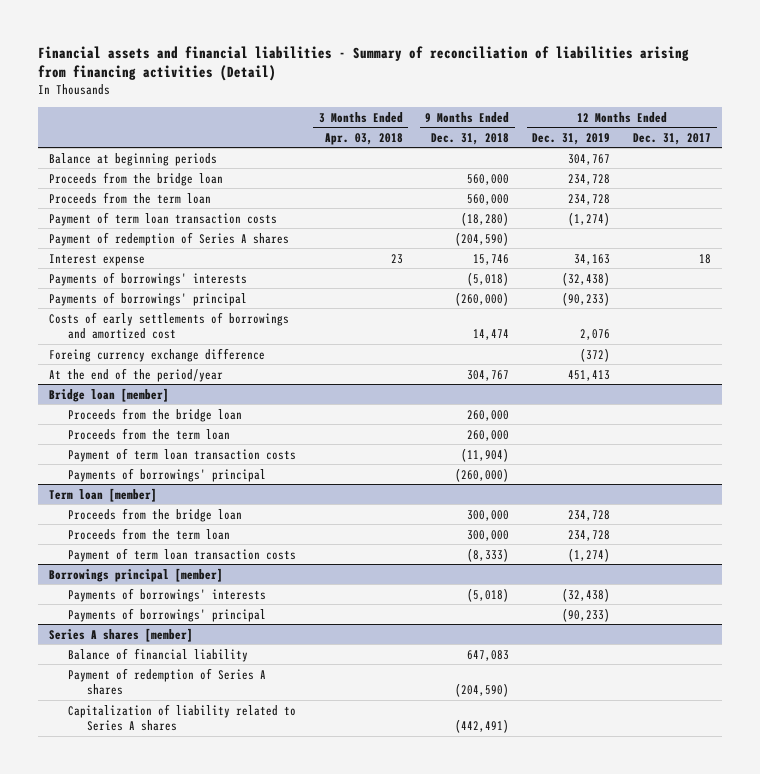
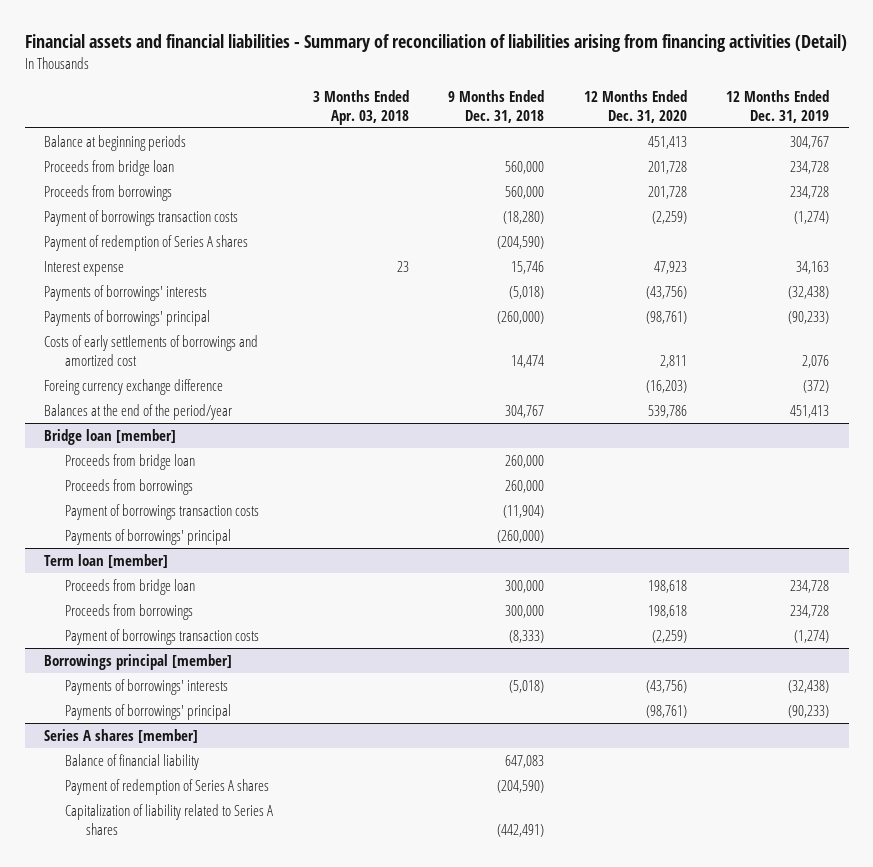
- | 3 Months Ended Apr. 03, 2018 | 9 Months Ended Dec. 31, 2018 | 12 Months Ended Dec. 31, 2019 | 12 Months Ended Dec. 31, 2017
+ | 3 Months Ended Apr. 03, 2018 | 9 Months Ended Dec. 31, 2018 | 12 Months Ended Dec. 31, 2020 | 12 Months Ended Dec. 31, 2019
- Proceeds from the bridge loan | | 560,000 | 234,728 |
- Proceeds from the term loan | | 560,000 | 234,728 |
- Payment of term loan transaction costs | | (18,280) | (1,274) |
+ Proceeds from bridge loan | | 560,000 | 201,728 | 234,728
+ Proceeds from borrowings | | 560,000 | 201,728 | 234,728
+ Payment of borrowings transaction costs | | (18,280) | (2,259) | (1,274)
- At the end of the period/year | | 304,767 | 451,413 |
+ Balances at the end of the period/year | | 304,767 | 539,786 | 451,413
@ Bridge loan [member]
- Proceeds from the bridge loan | | 260,000 | |
- Proceeds from the term loan | | 260,000 | |
- Payment of term loan transaction costs | | (11,904) | |
+ Proceeds from bridge loan | | 260,000 | |
+ Proceeds from borrowings | | 260,000 | |
+ Payment of borrowings transaction costs | | (11,904) | |
@ Term loan [member]
- Proceeds from the bridge loan | | 300,000 | 234,728 |
- Proceeds from the term loan | | 300,000 | 234,728 |
- Payment of term loan transaction costs | | (8,333) | (1,274) |
+ Proceeds from bridge loan | | 300,000 | 198,618 | 234,728
+ Proceeds from borrowings | | 300,000 | 198,618 | 234,728
+ Payment of borrowings transaction costs | | (8,333) | (2,259) | (1,274)

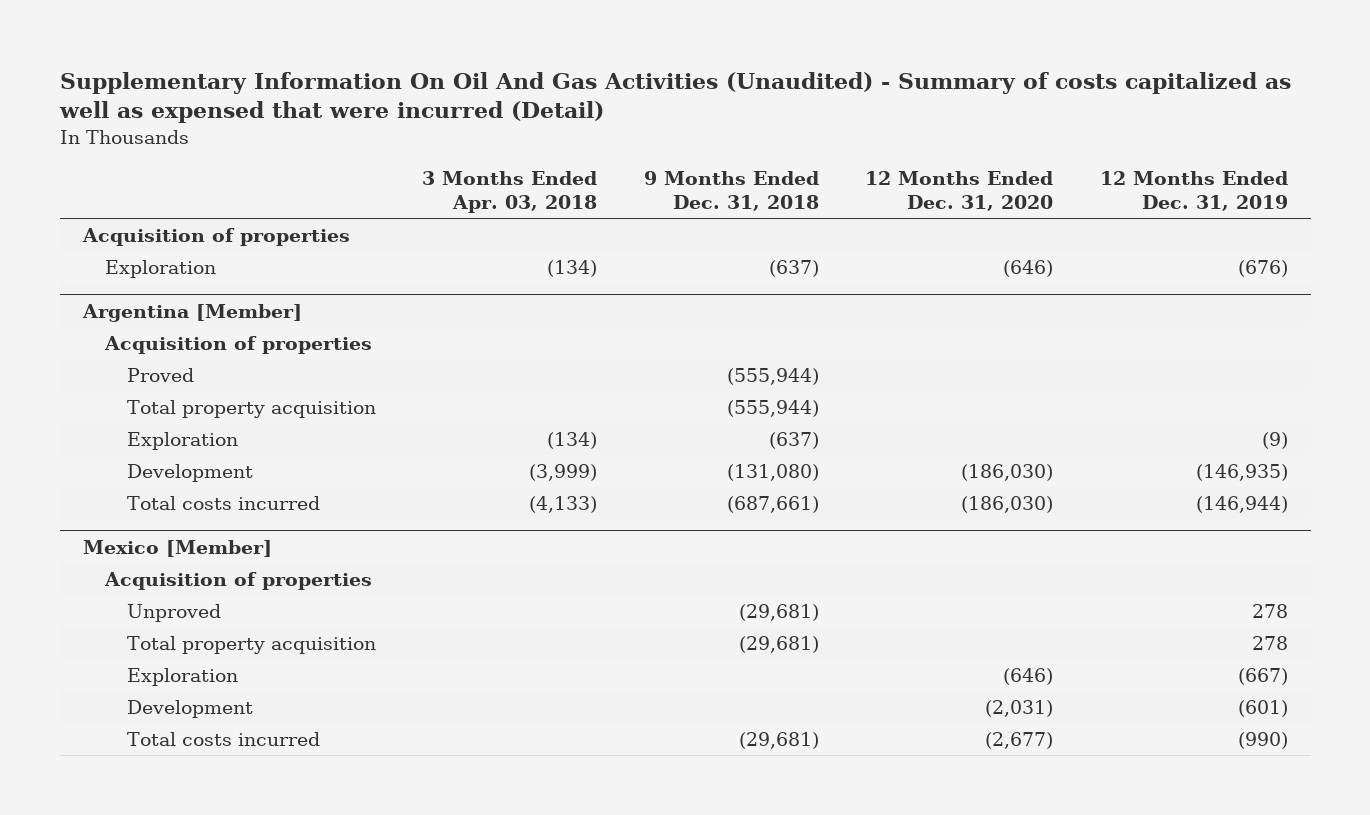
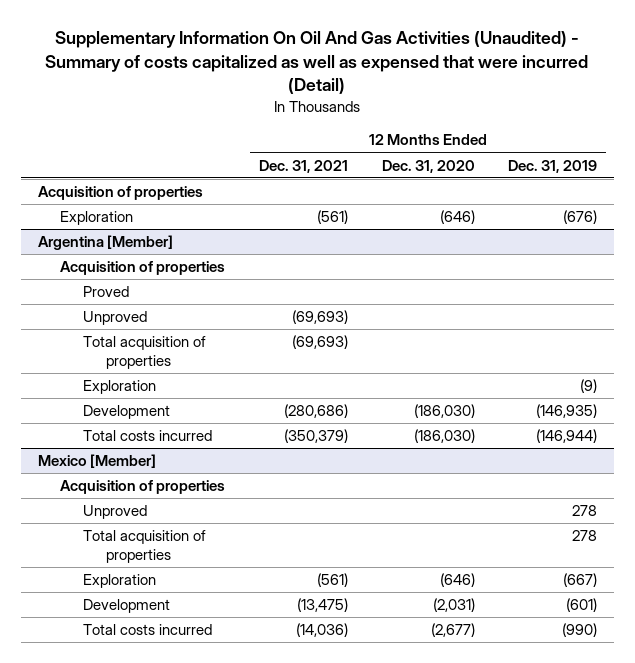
- | 3 Months Ended Apr. 03, 2018 | 9 Months Ended Dec. 31, 2018 | 12 Months Ended Dec. 31, 2020 | 12 Months Ended Dec. 31, 2019
+ | 12 Months Ended Dec. 31, 2021 | 12 Months Ended Dec. 31, 2020 | 12 Months Ended Dec. 31, 2019
@ Argentina [Member]
- Total property acquisition | | (555,944) | |
+ Unproved | (69,693) | |
+ Total acquisition of properties | (69,693) | |
@ Mexico [Member]
- Total property acquisition | | (29,681) | | 278
+ Total acquisition of properties | | | 278

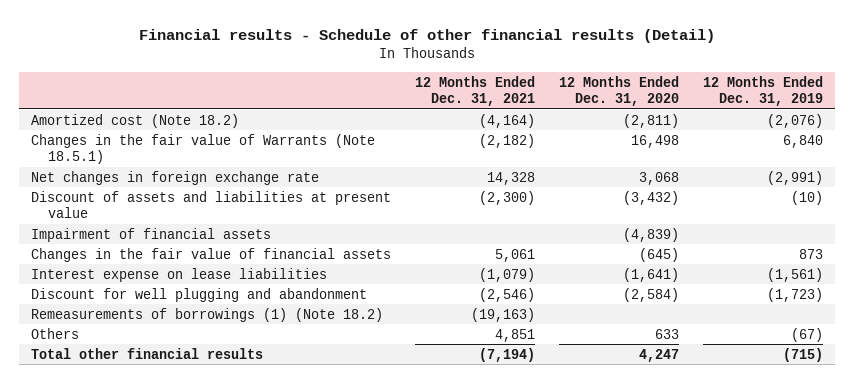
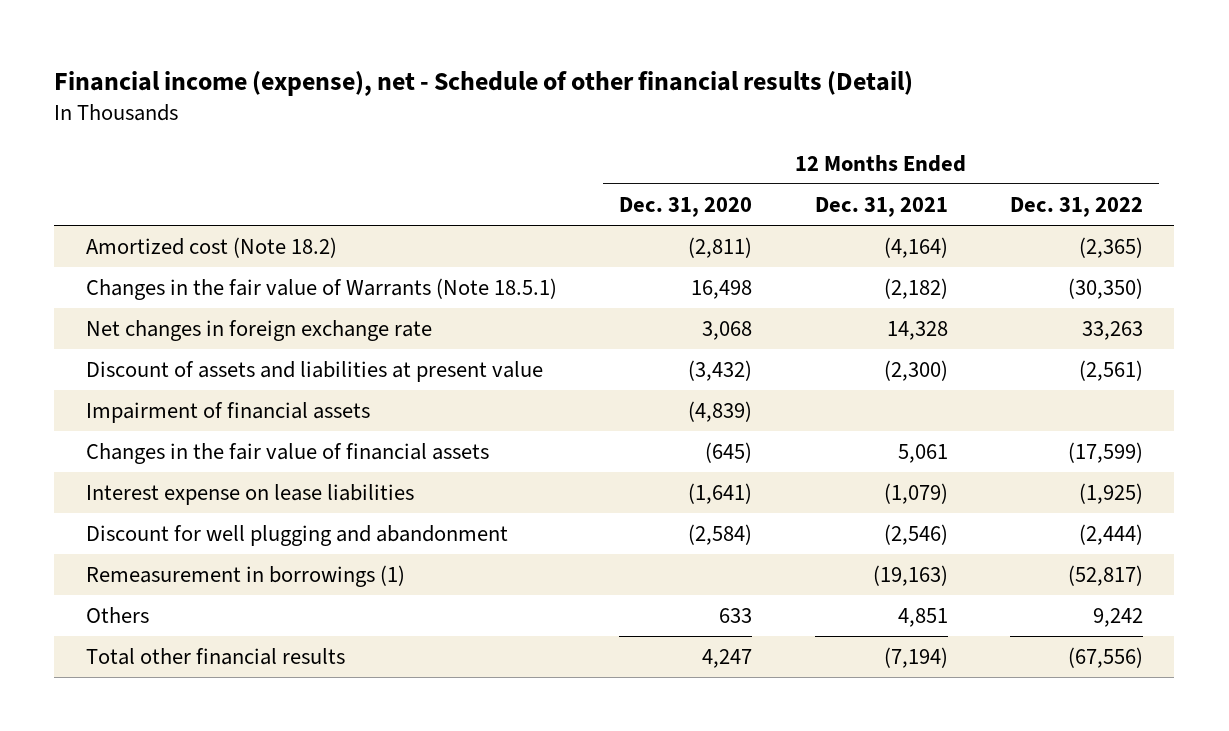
- Financial results - Schedule of other financial results (Detail)
+ Financial income (expense), net - Schedule of other financial results (Detail)
- | 12 Months Ended Dec. 31, 2021 | 12 Months Ended Dec. 31, 2020 | 12 Months Ended Dec. 31, 2019
+ | 12 Months Ended Dec. 31, 2020 | 12 Months Ended Dec. 31, 2021 | 12 Months Ended Dec. 31, 2022
- Remeasurements of borrowings (1) (Note 18.2) | (19,163) | |
+ Remeasurement in borrowings (1) | | (19,163) | (52,817)

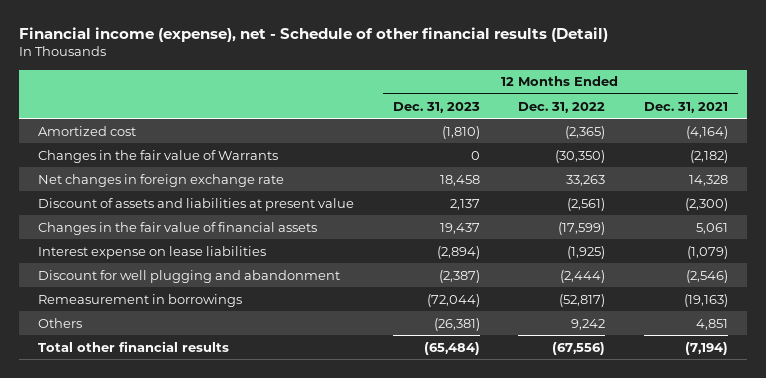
- | 12 Months Ended Dec. 31, 2020 | 12 Months Ended Dec. 31, 2021 | 12 Months Ended Dec. 31, 2022
+ | 12 Months Ended Dec. 31, 2023 | 12 Months Ended Dec. 31, 2022 | 12 Months Ended Dec. 31, 2021
- Amortized cost (Note 18.2) | (2,811) | (4,164) | (2,365)
- Changes in the fair value of Warrants (Note 18.5.1) | 16,498 | (2,182) | (30,350)
+ Amortized cost | (1,810) | (2,365) | (4,164)
+ Changes in the fair value of Warrants | 0 | (30,350) | (2,182)
- Impairment of financial assets | (4,839) | |
- Remeasurement in borrowings (1) | | (19,163) | (52,817)
+ Remeasurement in borrowings | (72,044) | (52,817) | (19,163)

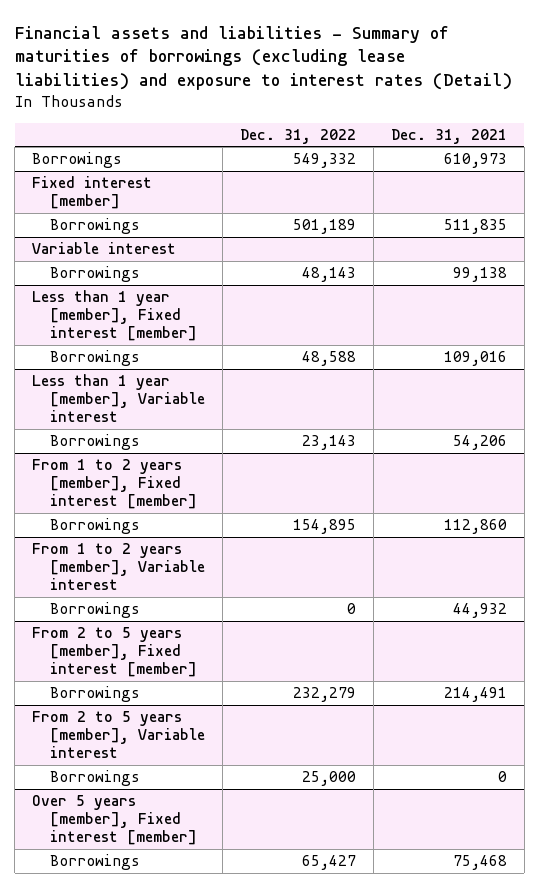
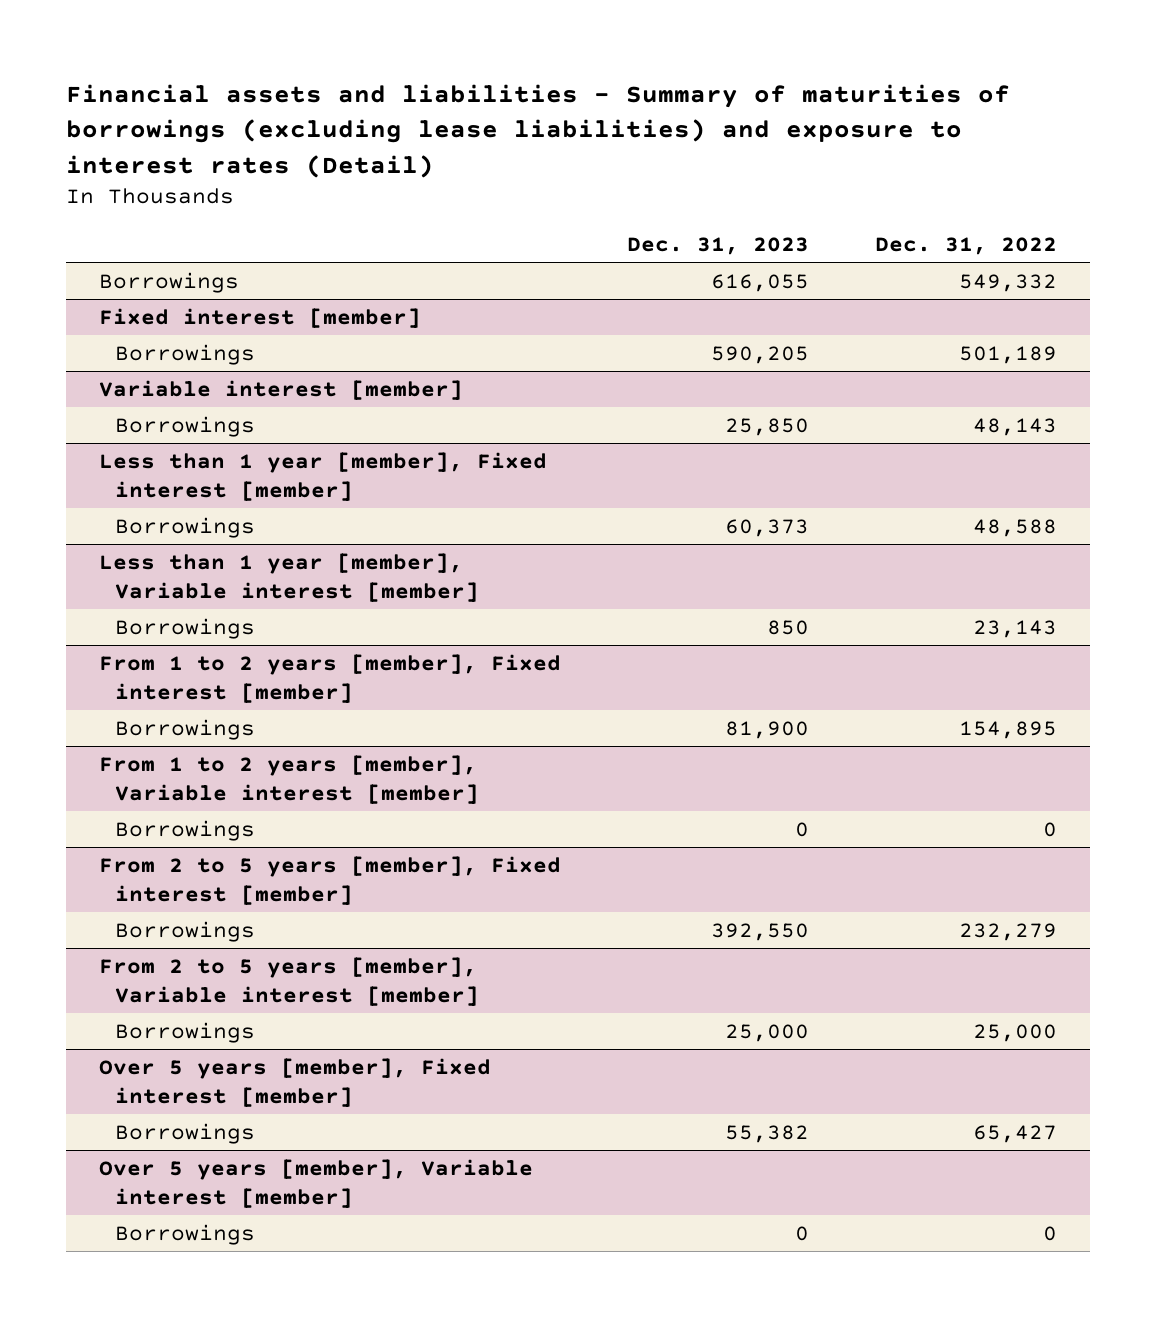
- | Dec. 31, 2022 | Dec. 31, 2021
+ | Dec. 31, 2023 | Dec. 31, 2022
- Variable interest
+ Variable interest [member]
- Less than 1 year [member], Variable interest
+ Less than 1 year [member], Variable interest [member]
- From 1 to 2 years [member], Variable interest
+ From 1 to 2 years [member], Variable interest [member]
- From 2 to 5 years [member], Variable interest
+ From 2 to 5 years [member], Variable interest [member]
+ Over 5 years [member], Variable interest [member]
+ Borrowings | 0 | 0

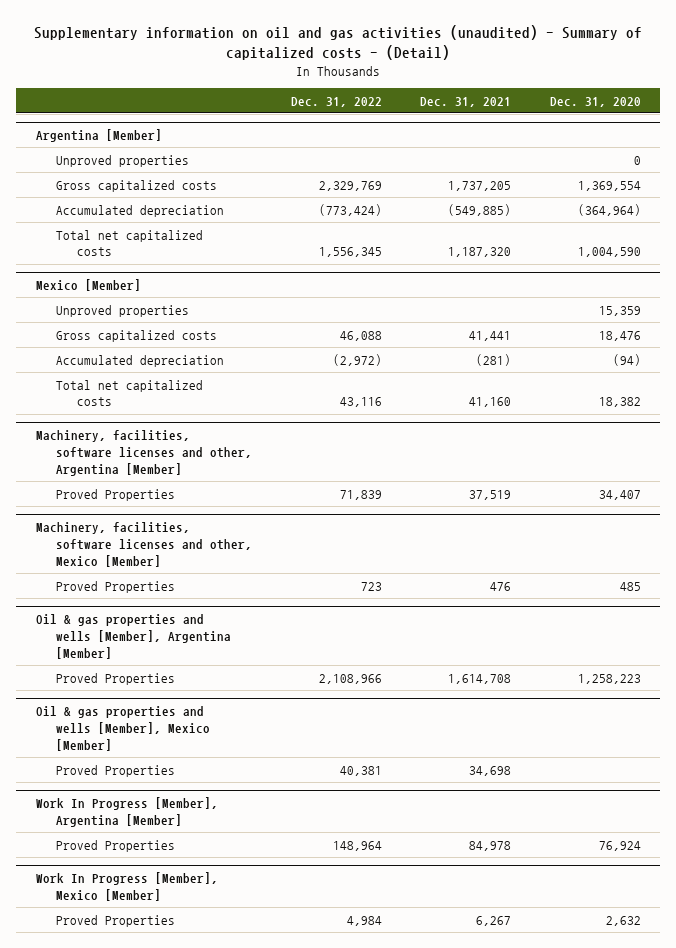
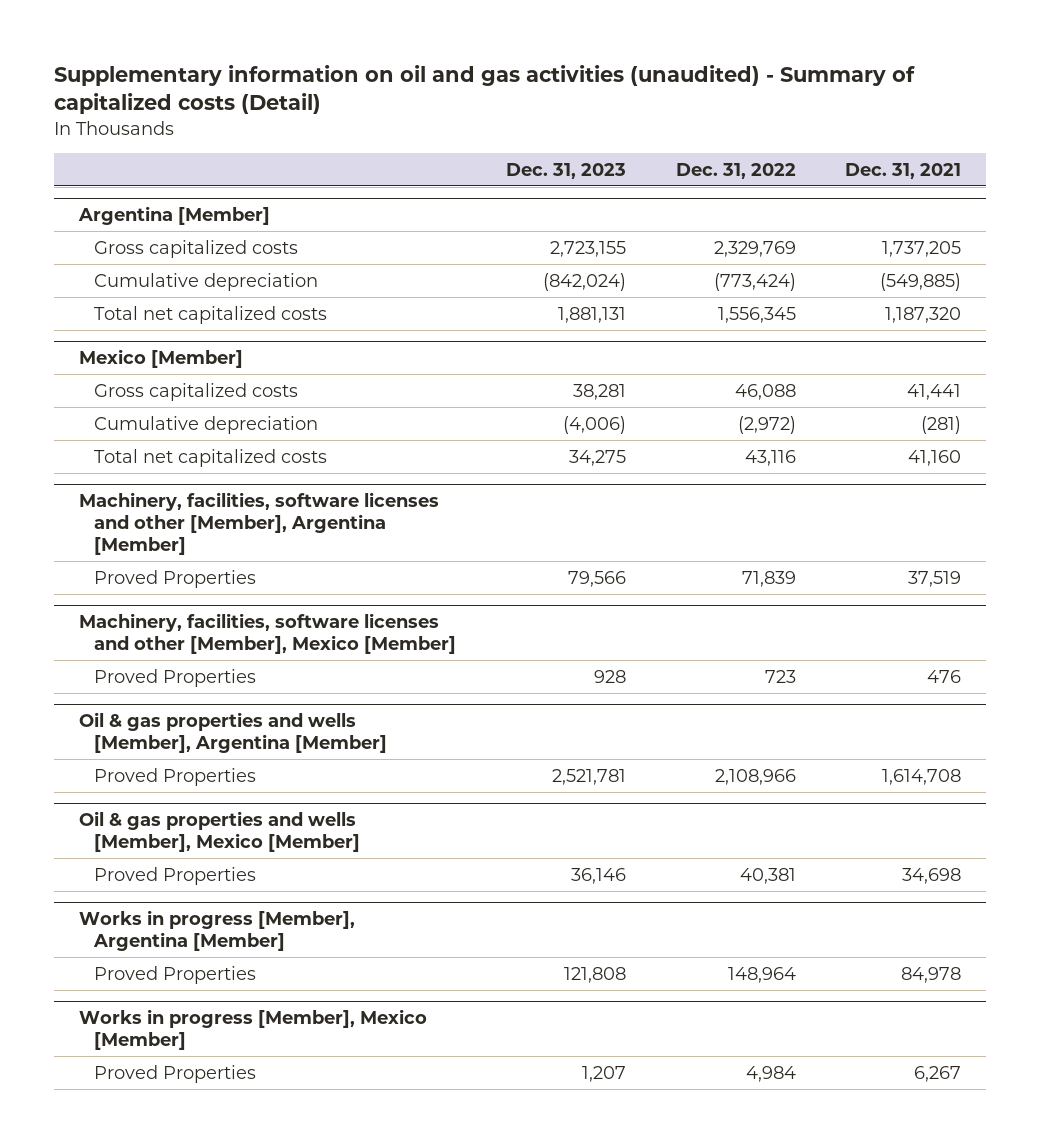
- Supplementary information on oil and gas activities (unaudited) - Summary of capitalized costs - (Detail)
+ Supplementary information on oil and gas activities (unaudited) - Summary of capitalized costs (Detail)
- | Dec. 31, 2022 | Dec. 31, 2021 | Dec. 31, 2020
+ | Dec. 31, 2023 | Dec. 31, 2022 | Dec. 31, 2021
@ Argentina [Member]
- Unproved properties | | | 0
- Accumulated depreciation | (773,424) | (549,885) | (364,964)
+ Cumulative depreciation | (842,024) | (773,424) | (549,885)
@ Mexico [Member]
- Unproved properties | | | 15,359
- Accumulated depreciation | (2,972) | (281) | (94)
+ Cumulative depreciation | (4,006) | (2,972) | (281)
- Machinery, facilities, software licenses and other, Argentina [Member]
+ Machinery, facilities, software licenses and other [Member], Argentina [Member]
- Machinery, facilities, software licenses and other, Mexico [Member]
+ Machinery, facilities, software licenses and other [Member], Mexico [Member]
- Work In Progress [Member], Argentina [Member]
+ Works in progress [Member], Argentina [Member]
- Work In Progress [Member], Mexico [Member]
+ Works in progress [Member], Mexico [Member]

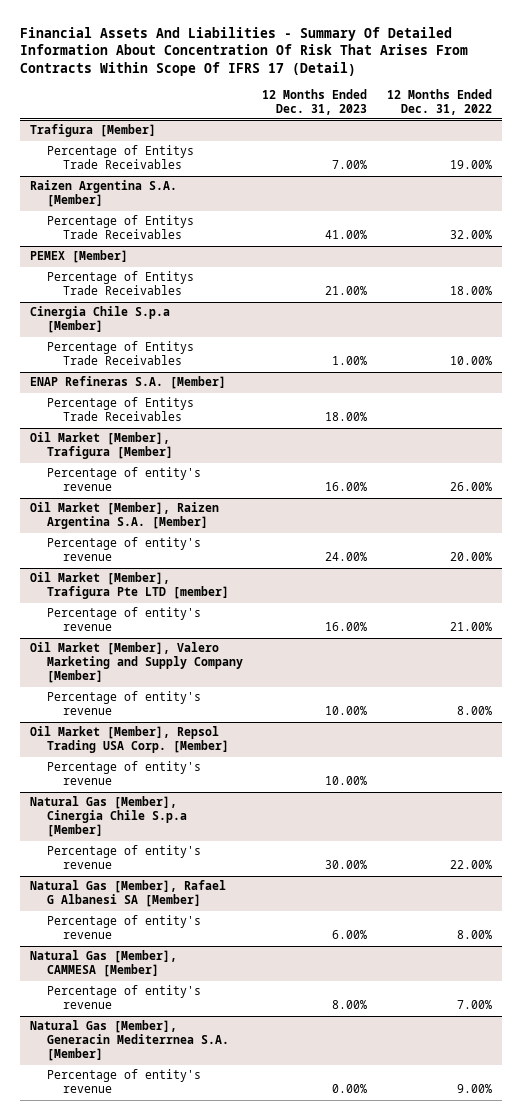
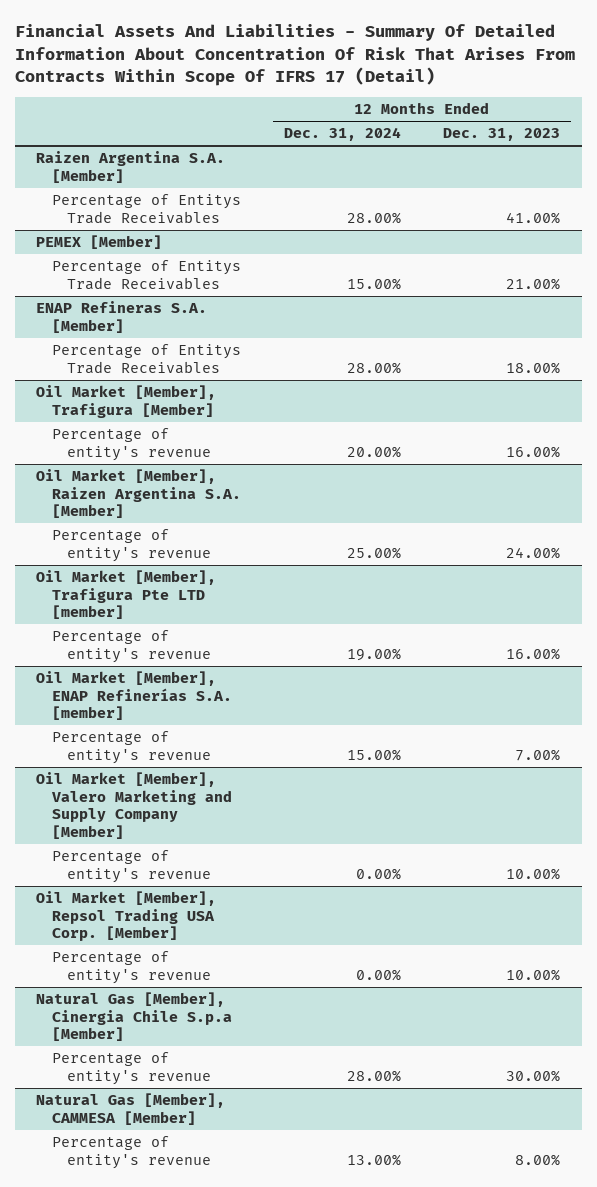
- | 12 Months Ended Dec. 31, 2023 | 12 Months Ended Dec. 31, 2022
+ | 12 Months Ended Dec. 31, 2024 | 12 Months Ended Dec. 31, 2023
- Trafigura [Member]
- Percentage of Entitys Trade Receivables | 7.00% | 19.00%
- Cinergia Chile S.p.a [Member]
- Percentage of Entitys Trade Receivables | 1.00% | 10.00%
+ Oil Market [Member], ENAP Refinerías S.A. [member]
+ Percentage of entity's revenue | 15.00% | 7.00%
- Natural Gas [Member], Rafael G Albanesi SA [Member]
- Percentage of entity's revenue | 6.00% | 8.00%
- Natural Gas [Member], Generacin Mediterrnea S.A. [Member]
- Percentage of entity's revenue | 0.00% | 9.00%

